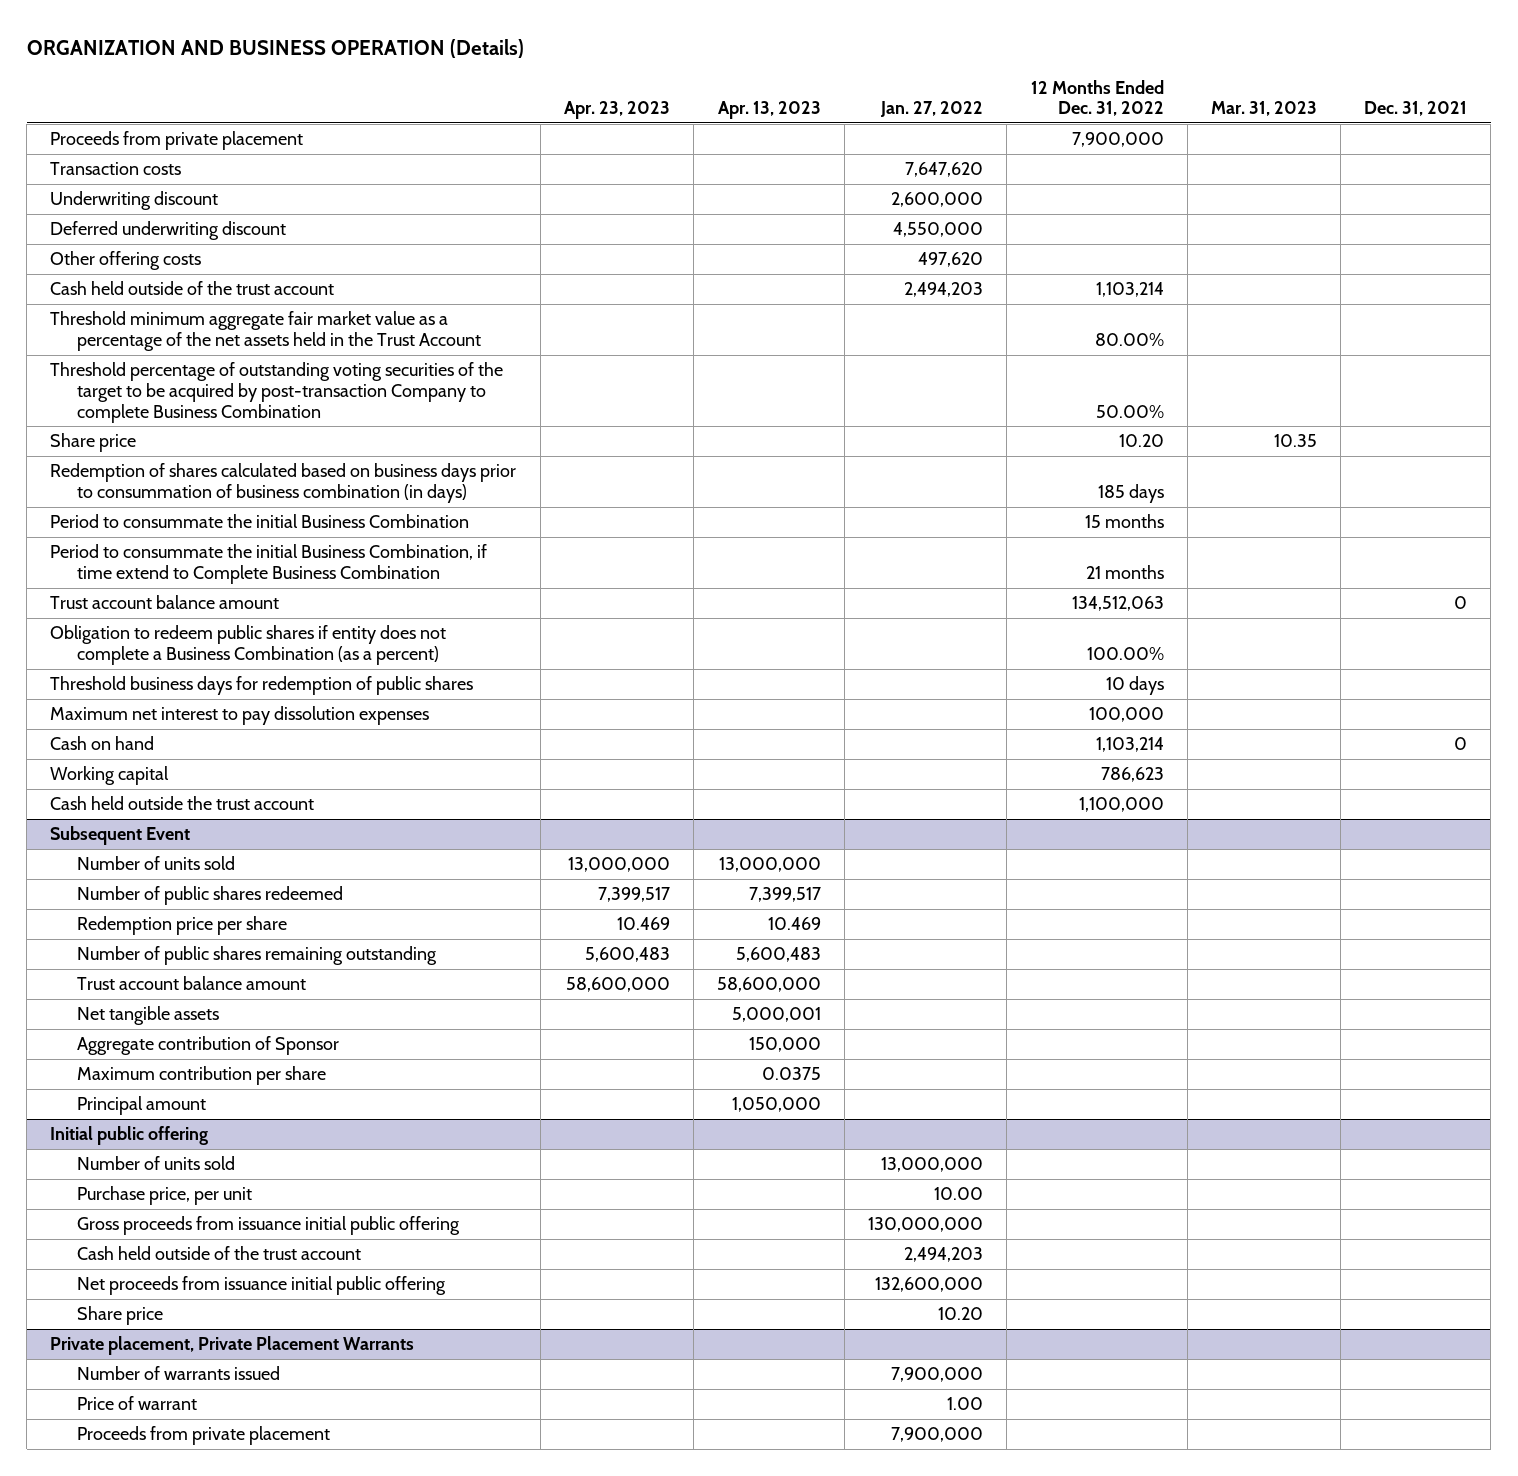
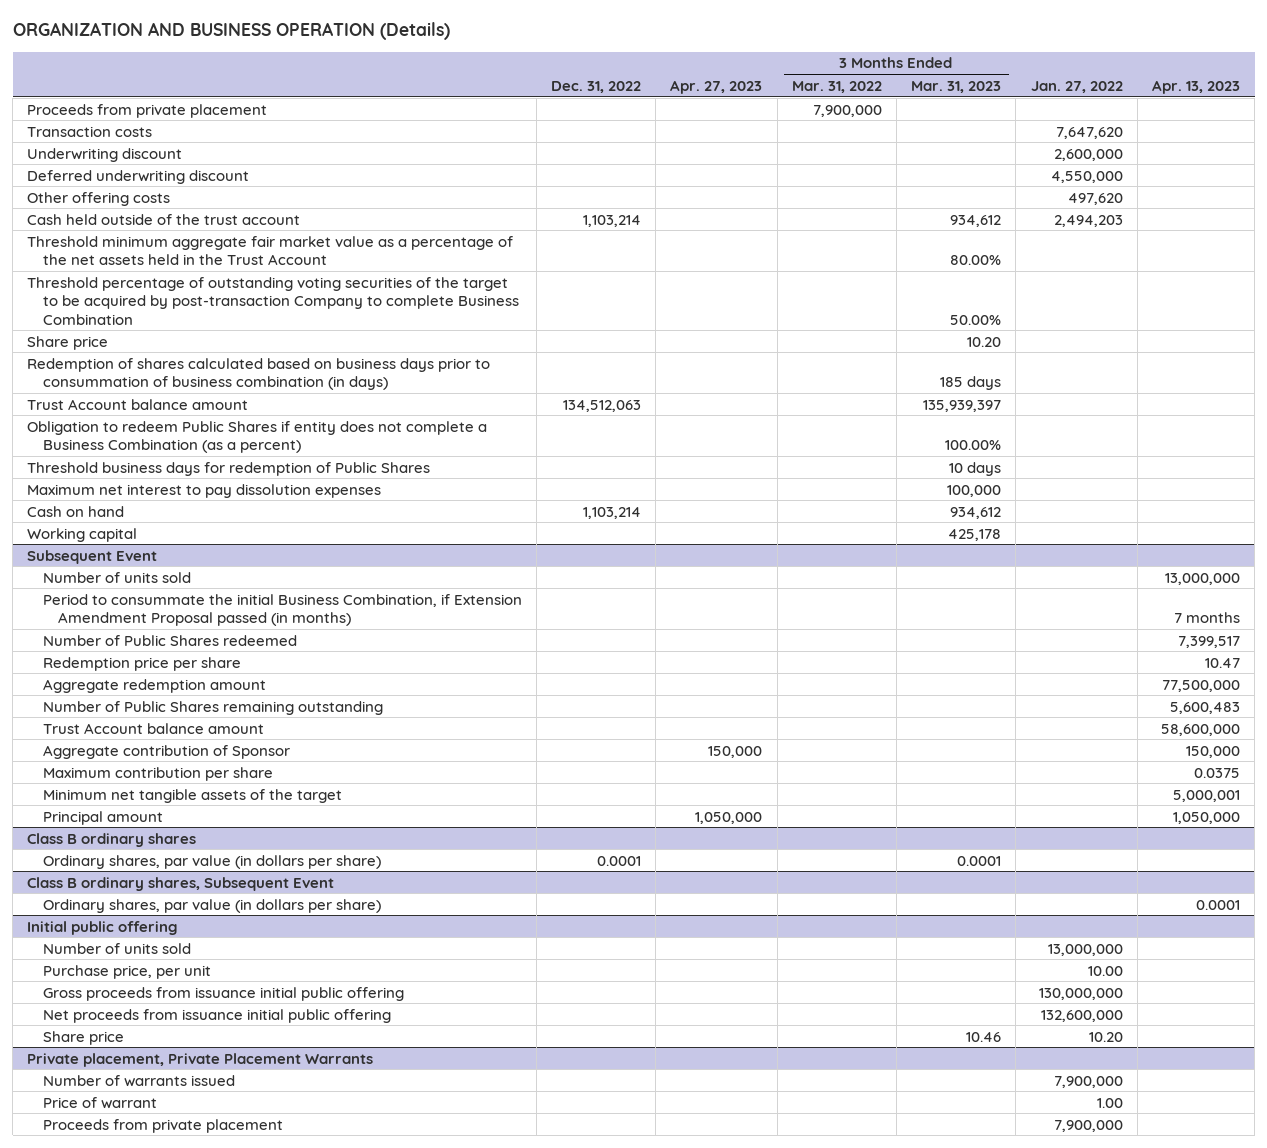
- | Apr. 23, 2023 | Apr. 13, 2023 | Jan. 27, 2022 | 12 Months Ended Dec. 31, 2022 | Mar. 31, 2023 | Dec. 31, 2021
+ | Dec. 31, 2022 | Apr. 27, 2023 | 3 Months Ended Mar. 31, 2022 | 3 Months Ended Mar. 31, 2023 | Jan. 27, 2022 | Apr. 13, 2023
- Period to consummate the initial Business Combination | | | | 15 months | |
- Period to consummate the initial Business Combination, if time extend to Complete Business Combination | | | | 21 months | |
- Trust account balance amount | | | | 134,512,063 | | 0
- Obligation to redeem public shares if entity does not complete a Business Combination (as a percent) | | | | 100.00% | |
- Threshold business days for redemption of public shares | | | | 10 days | |
+ Trust Account balance amount | 134,512,063 | | | 135,939,397 | |
+ Obligation to redeem Public Shares if entity does not complete a Business Combination (as a percent) | | | | 100.00% | |
+ Threshold business days for redemption of Public Shares | | | | 10 days | |
- Cash held outside the trust account | | | | 1,100,000 | |
@ Subsequent Event
- Number of public shares redeemed | 7,399,517 | 7,399,517 | | | |
- Redemption price per share | 10.469 | 10.469 | | | |
- Number of public shares remaining outstanding | 5,600,483 | 5,600,483 | | | |
- Trust account balance amount | 58,600,000 | 58,600,000 | | | |
- Net tangible assets | | 5,000,001 | | | |
+ Period to consummate the initial Business Combination, if Extension Amendment Proposal passed (in months) | | | | | | 7 months
+ Number of Public Shares redeemed | | | | | | 7,399,517
+ Redemption price per share | | | | | | 10.47
+ Aggregate redemption amount | | | | | | 77,500,000
+ Number of Public Shares remaining outstanding | | | | | | 5,600,483
+ Trust Account balance amount | | | | | | 58,600,000
+ Minimum net tangible assets of the target | | | | | | 5,000,001
+ Class B ordinary shares
+ Ordinary shares, par value (in dollars per share) | 0.0001 | | | 0.0001 | |
+ Class B ordinary shares, Subsequent Event
+ Ordinary shares, par value (in dollars per share) | | | | | | 0.0001
@ Initial public offering
- Cash held outside of the trust account | | | 2,494,203 | | |

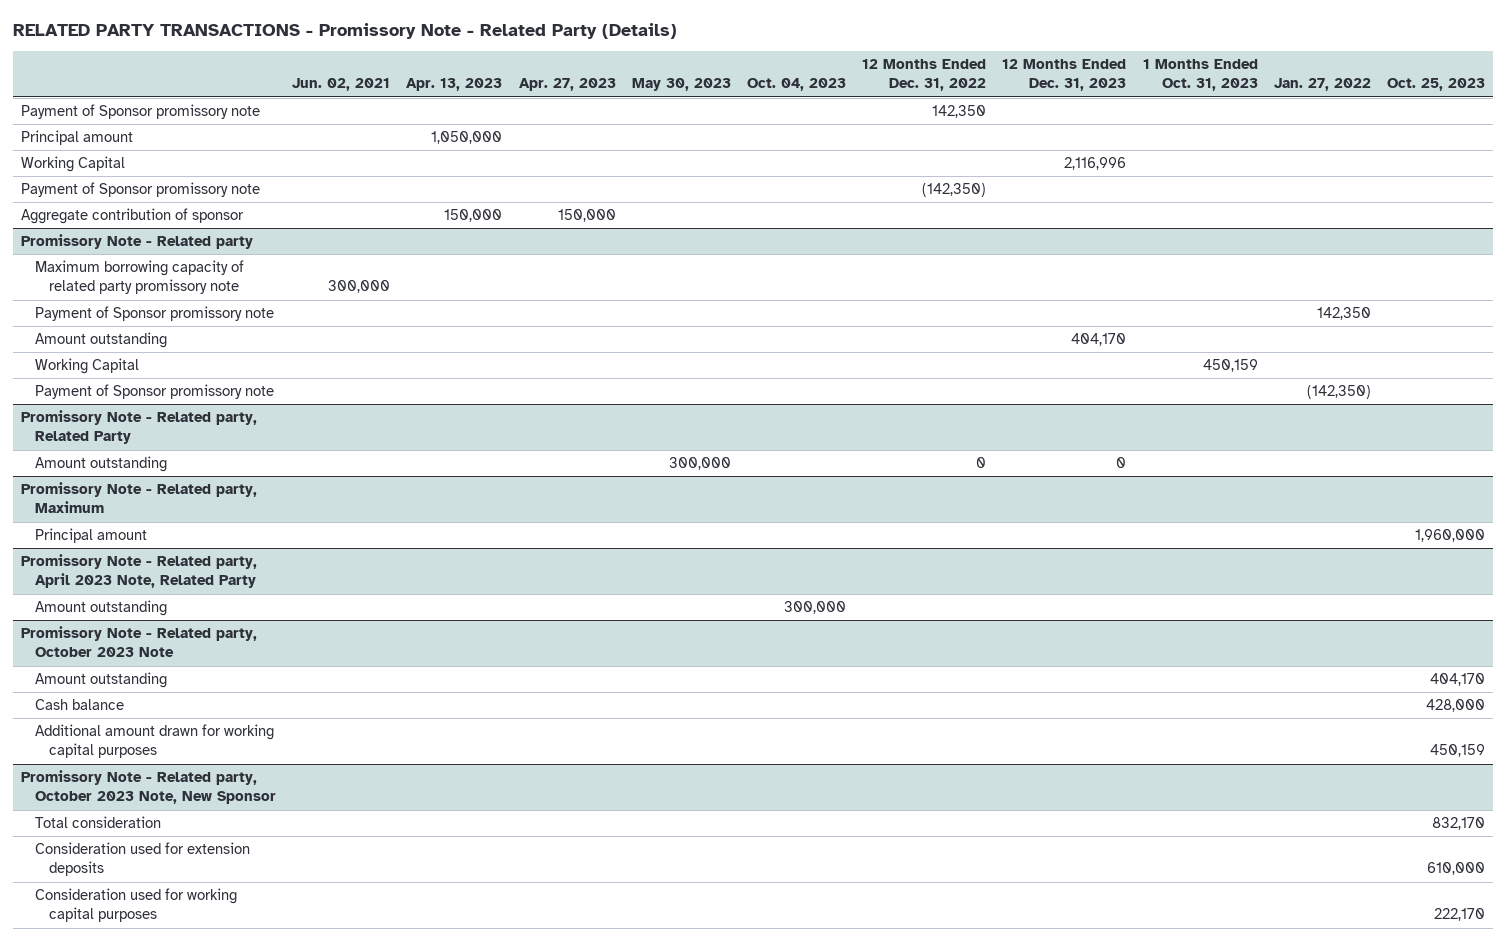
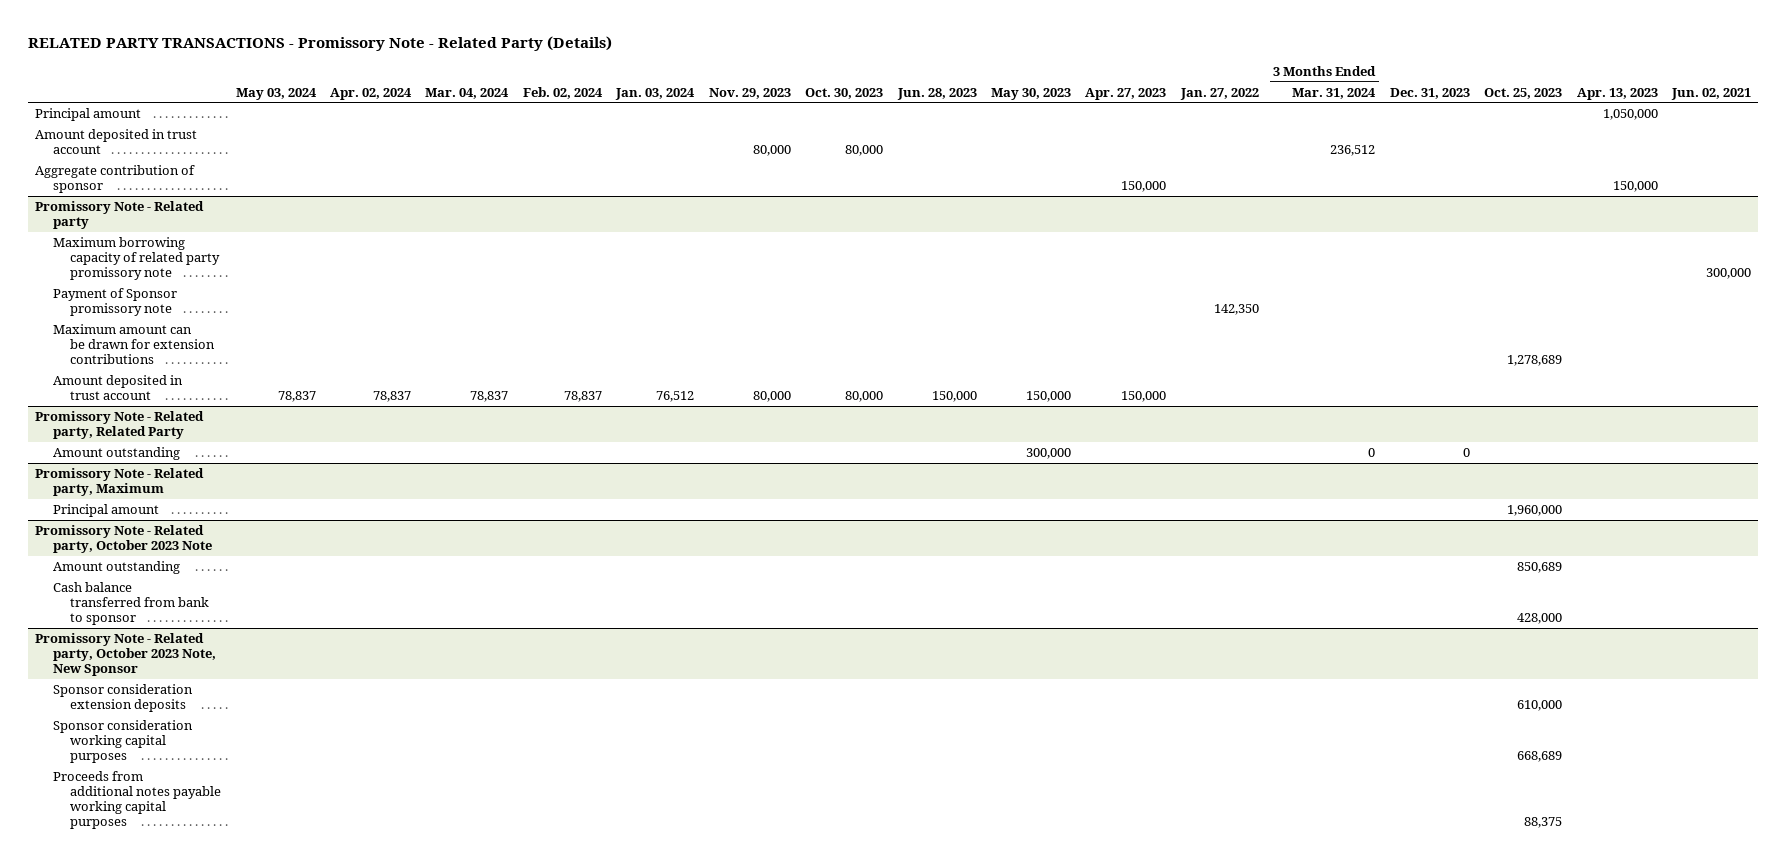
- | Jun. 02, 2021 | Apr. 13, 2023 | Apr. 27, 2023 | May 30, 2023 | Oct. 04, 2023 | 12 Months Ended Dec. 31, 2022 | 12 Months Ended Dec. 31, 2023 | 1 Months Ended Oct. 31, 2023 | Jan. 27, 2022 | Oct. 25, 2023
+ | May 03, 2024 | Apr. 02, 2024 | Mar. 04, 2024 | Feb. 02, 2024 | Jan. 03, 2024 | Nov. 29, 2023 | Oct. 30, 2023 | Jun. 28, 2023 | May 30, 2023 | Apr. 27, 2023 | Jan. 27, 2022 | 3 Months Ended Mar. 31, 2024 | Dec. 31, 2023 | Oct. 25, 2023 | Apr. 13, 2023 | Jun. 02, 2021
- Payment of Sponsor promissory note | | | | | | 142,350 | | | |
- Working Capital | | | | | | | 2,116,996 | | |
- Payment of Sponsor promissory note | | | | | | (142,350) | | | |
+ Amount deposited in trust account | | | | | | 80,000 | 80,000 | | | | | 236,512 | | | |
@ Promissory Note - Related party
- Amount outstanding | | | | | | | 404,170 | | |
- Working Capital | | | | | | | | 450,159 | |
- Payment of Sponsor promissory note | | | | | | | | | (142,350) |
+ Maximum amount can be drawn for extension contributions | | | | | | | | | | | | | | 1,278,689 | |
+ Amount deposited in trust account | 78,837 | 78,837 | 78,837 | 78,837 | 76,512 | 80,000 | 80,000 | 150,000 | 150,000 | 150,000 | | | | | |
- Promissory Note - Related party, April 2023 Note, Related Party
- Amount outstanding | | | | | 300,000 | | | | |
@ Promissory Note - Related party, October 2023 Note
- Amount outstanding | | | | | | | | | | 404,170
- Cash balance | | | | | | | | | | 428,000
- Additional amount drawn for working capital purposes | | | | | | | | | | 450,159
+ Amount outstanding | | | | | | | | | | | | | | 850,689 | |
+ Cash balance transferred from bank to sponsor | | | | | | | | | | | | | | 428,000 | |
@ Promissory Note - Related party, October 2023 Note, New Sponsor
- Total consideration | | | | | | | | | | 832,170
- Consideration used for extension deposits | | | | | | | | | | 610,000
- Consideration used for working capital purposes | | | | | | | | | | 222,170
+ Sponsor consideration extension deposits | | | | | | | | | | | | | | 610,000 | |
+ Sponsor consideration working capital purposes | | | | | | | | | | | | | | 668,689 | |
+ Proceeds from additional notes payable working capital purposes | | | | | | | | | | | | | | 88,375 | |

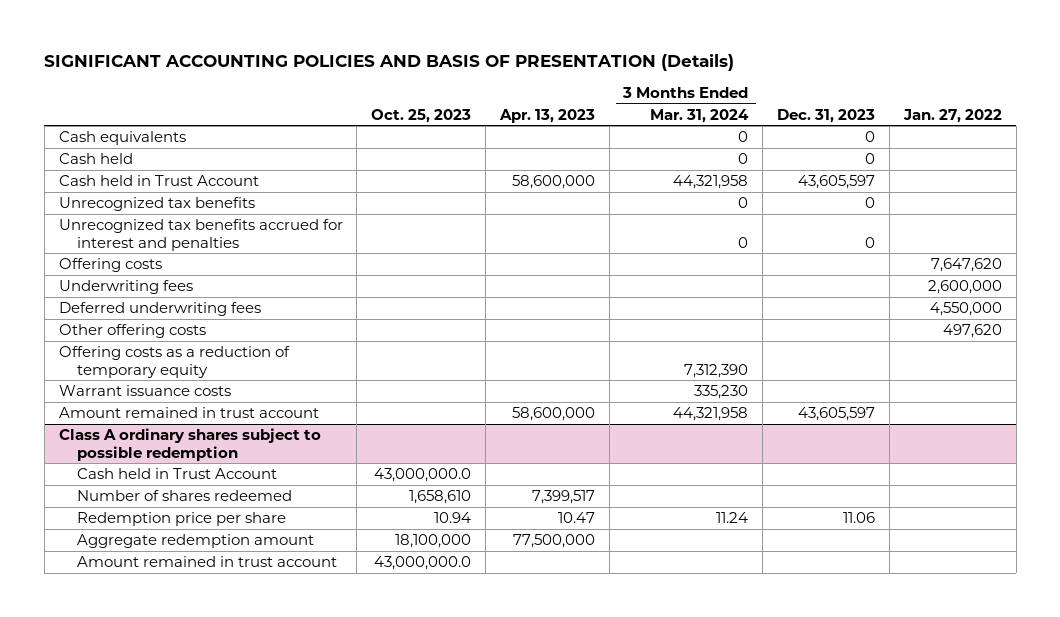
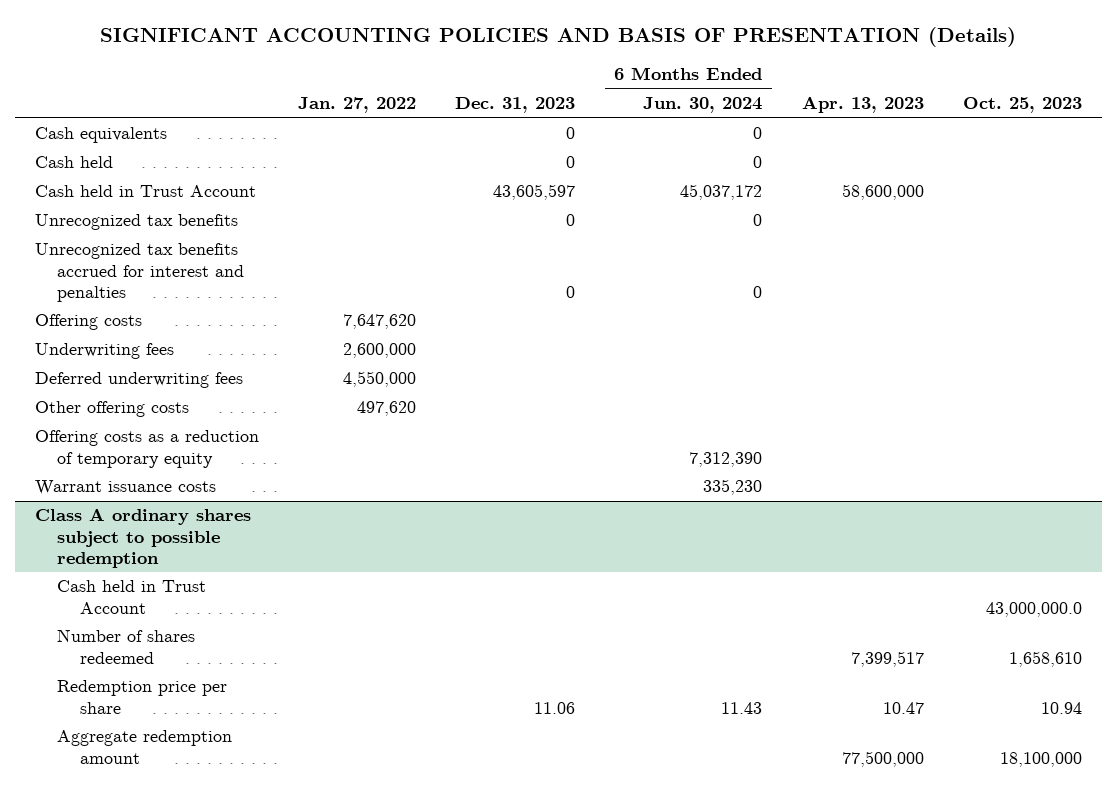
- | Oct. 25, 2023 | Apr. 13, 2023 | 3 Months Ended Mar. 31, 2024 | Dec. 31, 2023 | Jan. 27, 2022
+ | Jan. 27, 2022 | Dec. 31, 2023 | 6 Months Ended Jun. 30, 2024 | Apr. 13, 2023 | Oct. 25, 2023
- Amount remained in trust account | | 58,600,000 | 44,321,958 | 43,605,597 |
@ Class A ordinary shares subject to possible redemption
- Amount remained in trust account | 43,000,000.0 | | | |

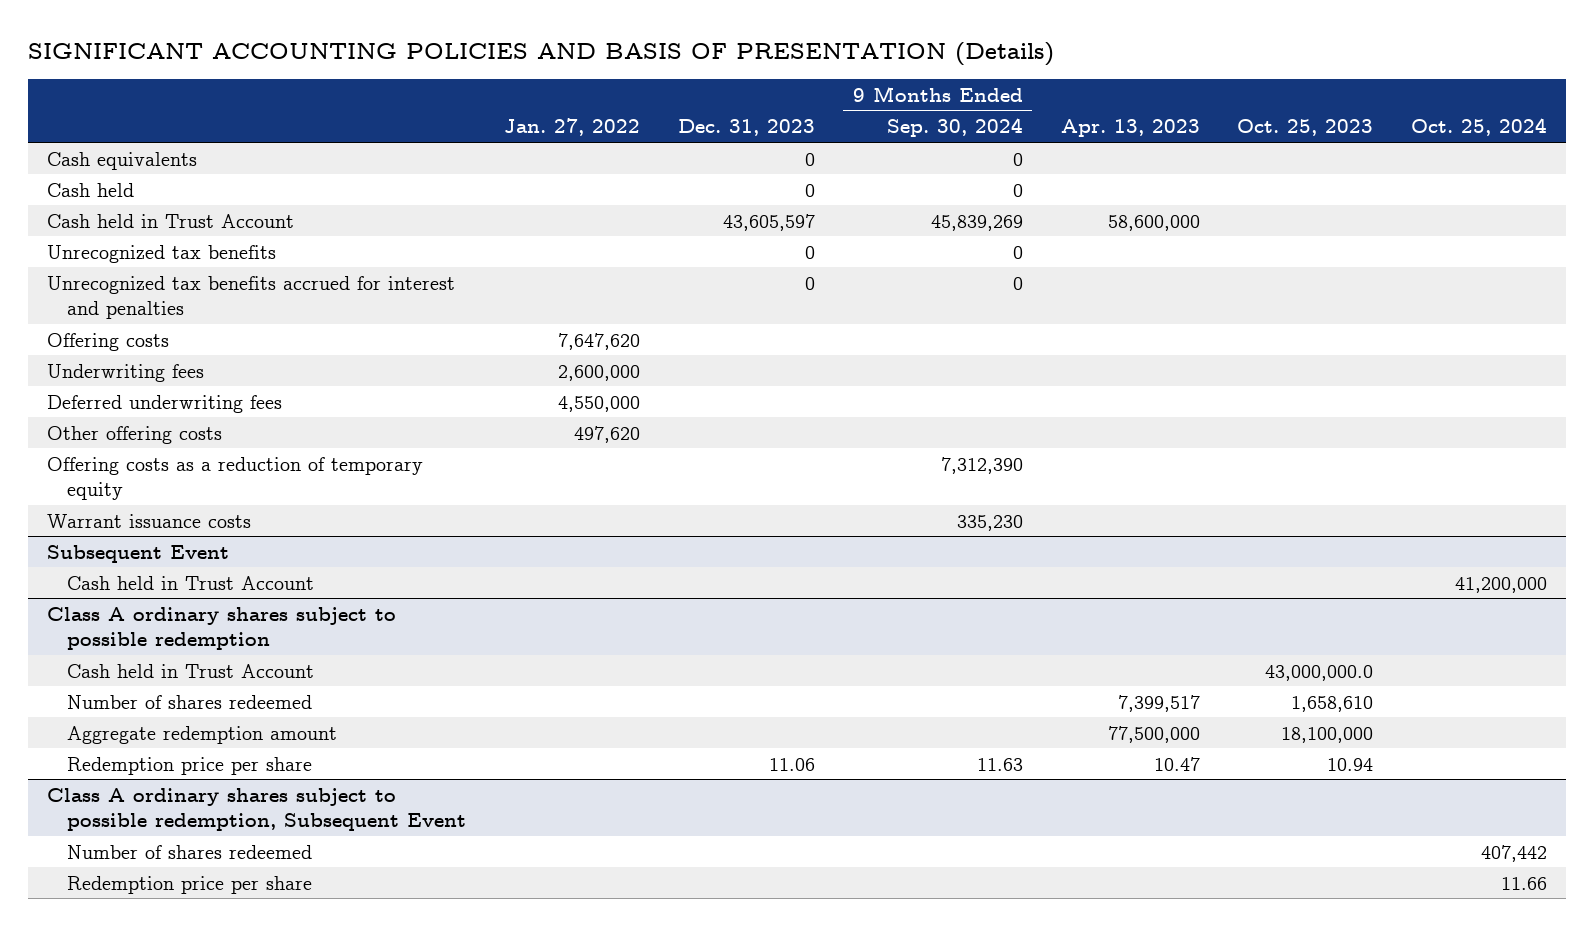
- | Jan. 27, 2022 | Dec. 31, 2023 | 6 Months Ended Jun. 30, 2024 | Apr. 13, 2023 | Oct. 25, 2023
+ | Jan. 27, 2022 | Dec. 31, 2023 | 9 Months Ended Sep. 30, 2024 | Apr. 13, 2023 | Oct. 25, 2023 | Oct. 25, 2024
+ Subsequent Event
+ Cash held in Trust Account | | | | | | 41,200,000
@ Class A ordinary shares subject to possible redemption
moved down: Redemption price per share | | 11.06 | 11.63 | 10.47 | 10.94 |
+ Class A ordinary shares subject to possible redemption, Subsequent Event
+ Number of shares redeemed | | | | | | 407,442
+ Redemption price per share | | | | | | 11.66

